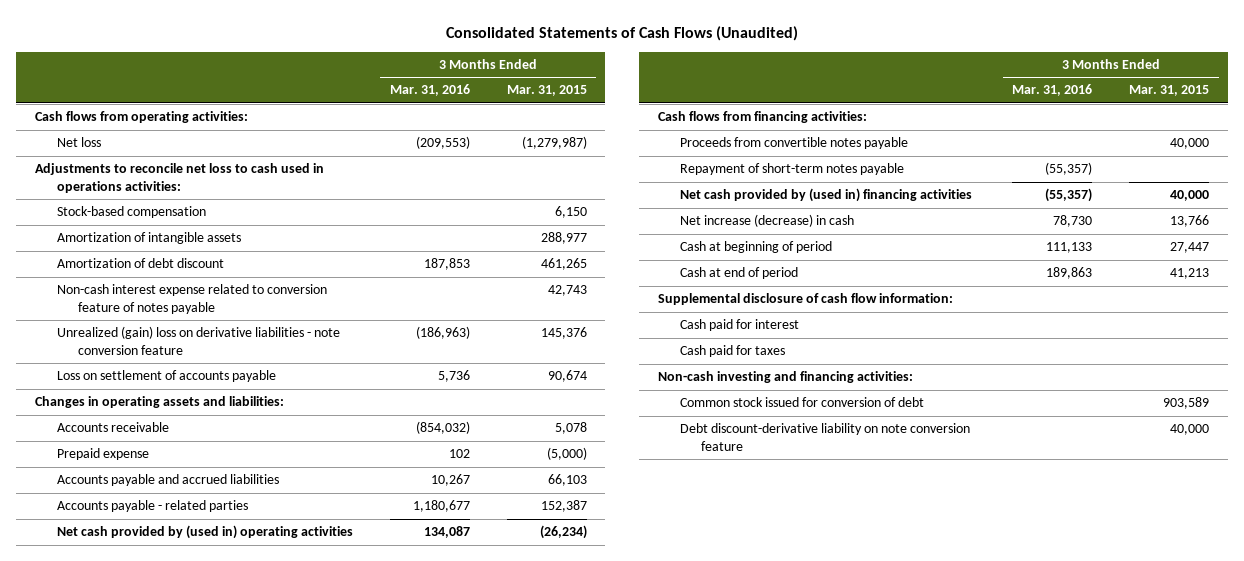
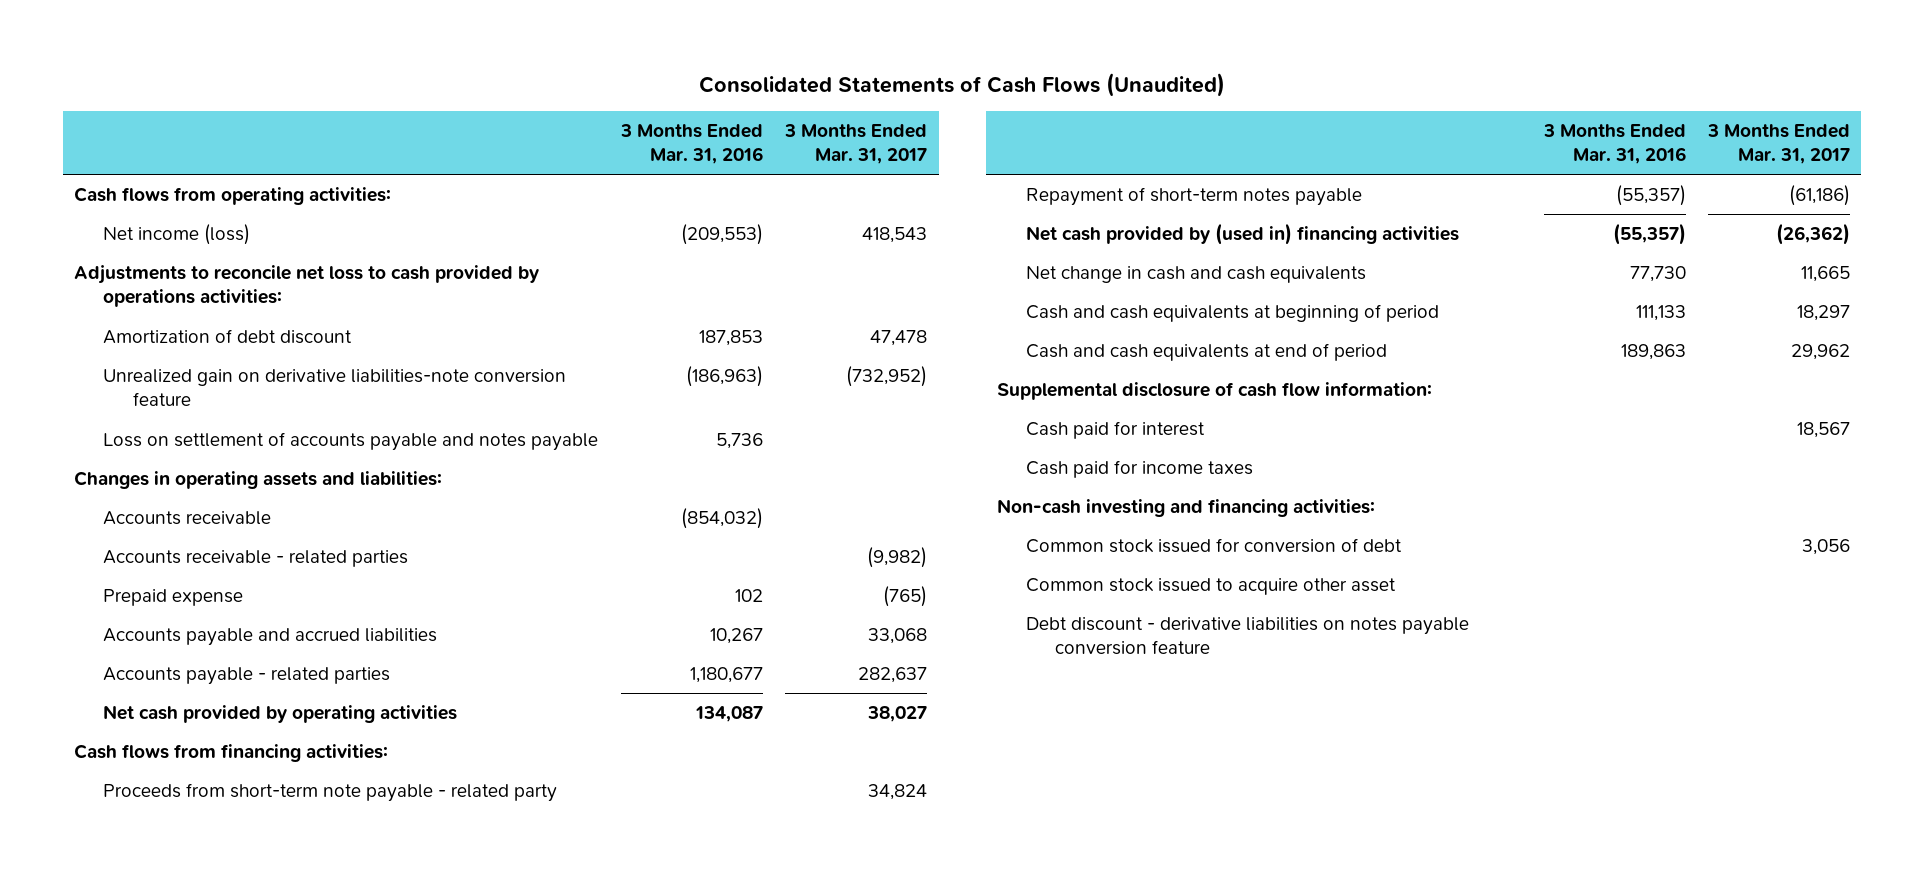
- | 3 Months Ended Mar. 31, 2016 | 3 Months Ended Mar. 31, 2015
+ | 3 Months Ended Mar. 31, 2016 | 3 Months Ended Mar. 31, 2017
- Net loss | (209,553) | (1,279,987)
- Adjustments to reconcile net loss to cash used in operations activities:
- Stock-based compensation | | 6,150
- Amortization of intangible assets | | 288,977
+ Net income (loss) | (209,553) | 418,543
+ Adjustments to reconcile net loss to cash provided by operations activities:
- Non-cash interest expense related to conversion feature of notes payable | | 42,743
- Unrealized (gain) loss on derivative liabilities - note conversion feature | (186,963) | 145,376
- Loss on settlement of accounts payable | 5,736 | 90,674
+ Unrealized gain on derivative liabilities-note conversion feature | (186,963) | (732,952)
+ Loss on settlement of accounts payable and notes payable | 5,736 |
+ Accounts receivable - related parties | | (9,982)
- Net cash provided by (used in) operating activities | 134,087 | (26,234)
+ Net cash provided by operating activities | 134,087 | 38,027
- Proceeds from convertible notes payable | | 40,000
+ Proceeds from short-term note payable - related party | | 34,824
- Net increase (decrease) in cash | 78,730 | 13,766
- Cash at beginning of period | 111,133 | 27,447
- Cash at end of period | 189,863 | 41,213
+ Net change in cash and cash equivalents | 77,730 | 11,665
+ Cash and cash equivalents at beginning of period | 111,133 | 18,297
+ Cash and cash equivalents at end of period | 189,863 | 29,962
- Cash paid for taxes
+ Cash paid for income taxes
- Debt discount-derivative liability on note conversion feature | | 40,000
+ Common stock issued to acquire other asset
+ Debt discount - derivative liabilities on notes payable conversion feature

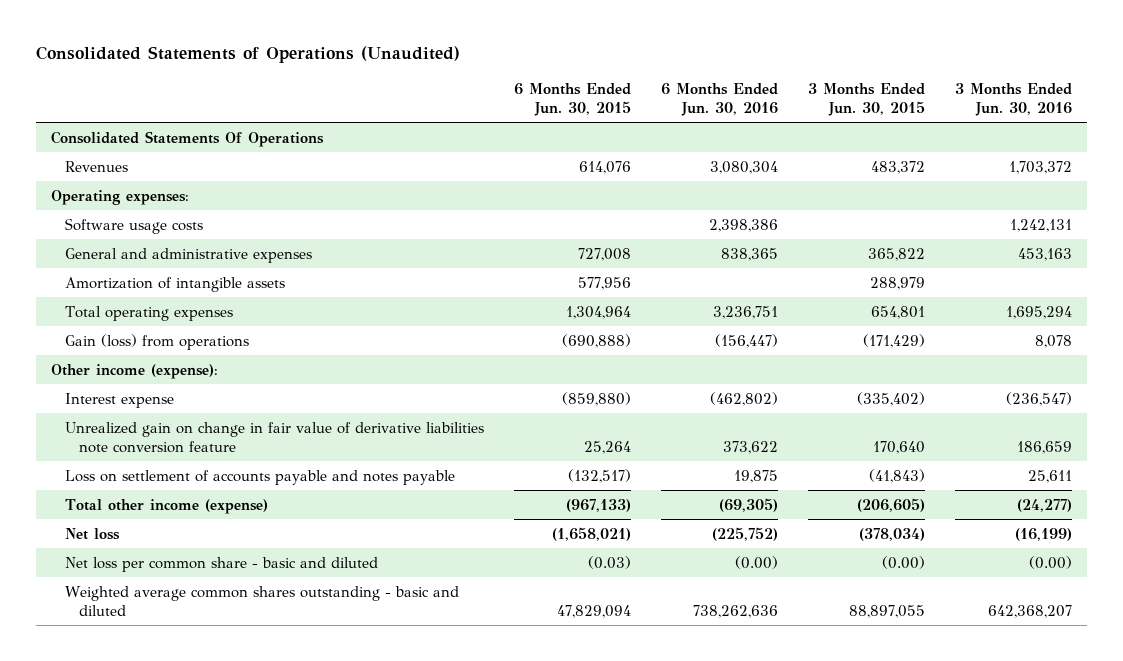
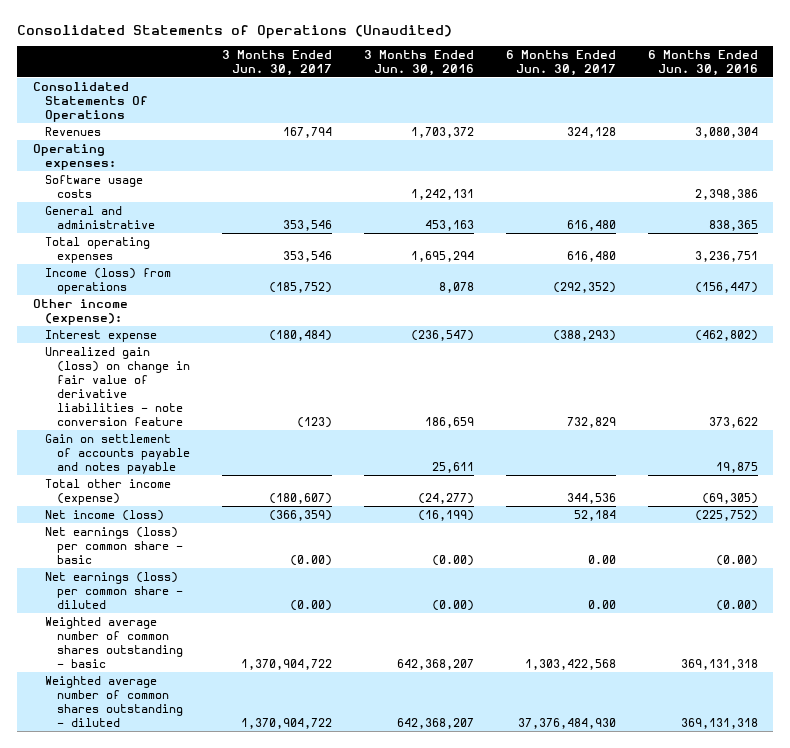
- | 6 Months Ended Jun. 30, 2015 | 6 Months Ended Jun. 30, 2016 | 3 Months Ended Jun. 30, 2015 | 3 Months Ended Jun. 30, 2016
+ | 3 Months Ended Jun. 30, 2017 | 3 Months Ended Jun. 30, 2016 | 6 Months Ended Jun. 30, 2017 | 6 Months Ended Jun. 30, 2016
- General and administrative expenses | 727,008 | 838,365 | 365,822 | 453,163
- Amortization of intangible assets | 577,956 | | 288,979 |
+ General and administrative | 353,546 | 453,163 | 616,480 | 838,365
- Gain (loss) from operations | (690,888) | (156,447) | (171,429) | 8,078
+ Income (loss) from operations | (185,752) | 8,078 | (292,352) | (156,447)
- Unrealized gain on change in fair value of derivative liabilities note conversion feature | 25,264 | 373,622 | 170,640 | 186,659
- Loss on settlement of accounts payable and notes payable | (132,517) | 19,875 | (41,843) | 25,611
+ Unrealized gain (loss) on change in fair value of derivative liabilities - note conversion feature | (123) | 186,659 | 732,829 | 373,622
+ Gain on settlement of accounts payable and notes payable | | 25,611 | | 19,875
- Net loss | (1,658,021) | (225,752) | (378,034) | (16,199)
- Net loss per common share - basic and diluted | (0.03) | (0.00) | (0.00) | (0.00)
- Weighted average common shares outstanding - basic and diluted | 47,829,094 | 738,262,636 | 88,897,055 | 642,368,207
+ Net income (loss) | (366,359) | (16,199) | 52,184 | (225,752)
+ Net earnings (loss) per common share - basic | (0.00) | (0.00) | 0.00 | (0.00)
+ Net earnings (loss) per common share - diluted | (0.00) | (0.00) | 0.00 | (0.00)
+ Weighted average number of common shares outstanding - basic | 1,370,904,722 | 642,368,207 | 1,303,422,568 | 369,131,318
+ Weighted average number of common shares outstanding - diluted | 1,370,904,722 | 642,368,207 | 37,376,484,930 | 369,131,318

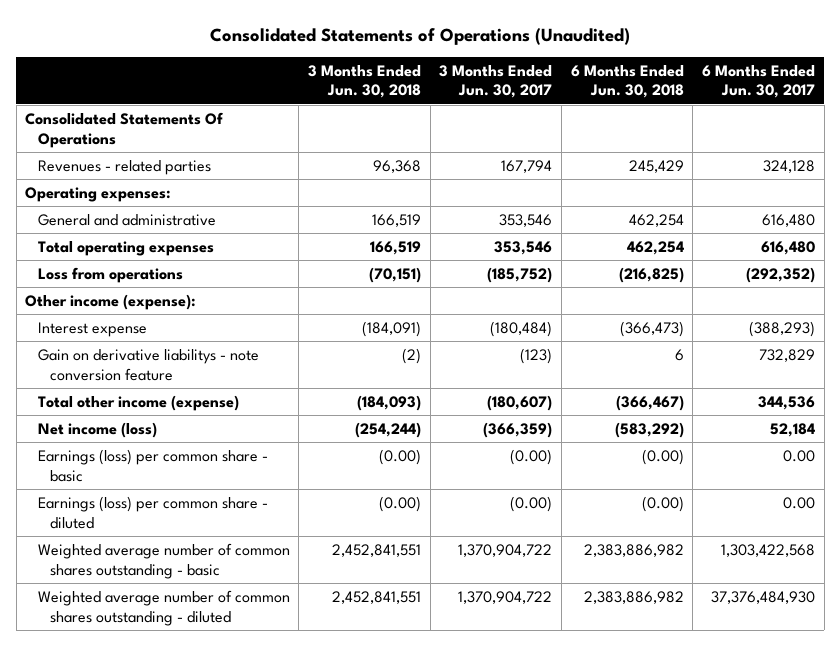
- | 3 Months Ended Jun. 30, 2017 | 3 Months Ended Jun. 30, 2016 | 6 Months Ended Jun. 30, 2017 | 6 Months Ended Jun. 30, 2016
+ | 3 Months Ended Jun. 30, 2018 | 3 Months Ended Jun. 30, 2017 | 6 Months Ended Jun. 30, 2018 | 6 Months Ended Jun. 30, 2017
- Revenues | 167,794 | 1,703,372 | 324,128 | 3,080,304
+ Revenues - related parties | 96,368 | 167,794 | 245,429 | 324,128
- Software usage costs | | 1,242,131 | | 2,398,386
- Income (loss) from operations | (185,752) | 8,078 | (292,352) | (156,447)
+ Loss from operations | (70,151) | (185,752) | (216,825) | (292,352)
- Unrealized gain (loss) on change in fair value of derivative liabilities - note conversion feature | (123) | 186,659 | 732,829 | 373,622
- Gain on settlement of accounts payable and notes payable | | 25,611 | | 19,875
+ Gain on derivative liabilitys - note conversion feature | (2) | (123) | 6 | 732,829
- Net earnings (loss) per common share - basic | (0.00) | (0.00) | 0.00 | (0.00)
- Net earnings (loss) per common share - diluted | (0.00) | (0.00) | 0.00 | (0.00)
+ Earnings (loss) per common share - basic | (0.00) | (0.00) | (0.00) | 0.00
+ Earnings (loss) per common share - diluted | (0.00) | (0.00) | (0.00) | 0.00

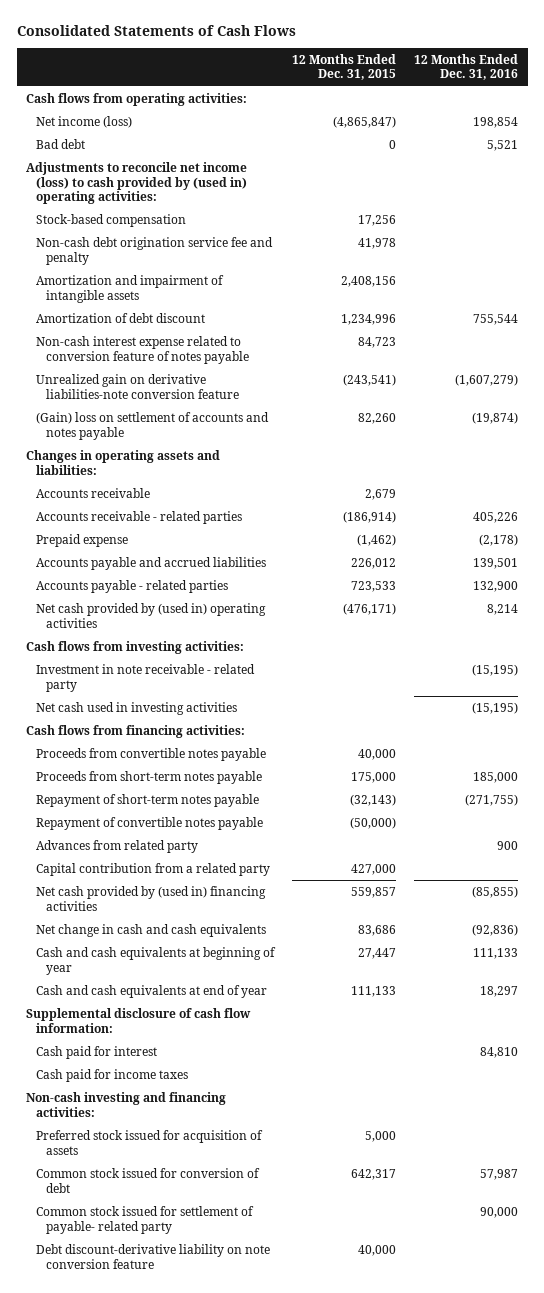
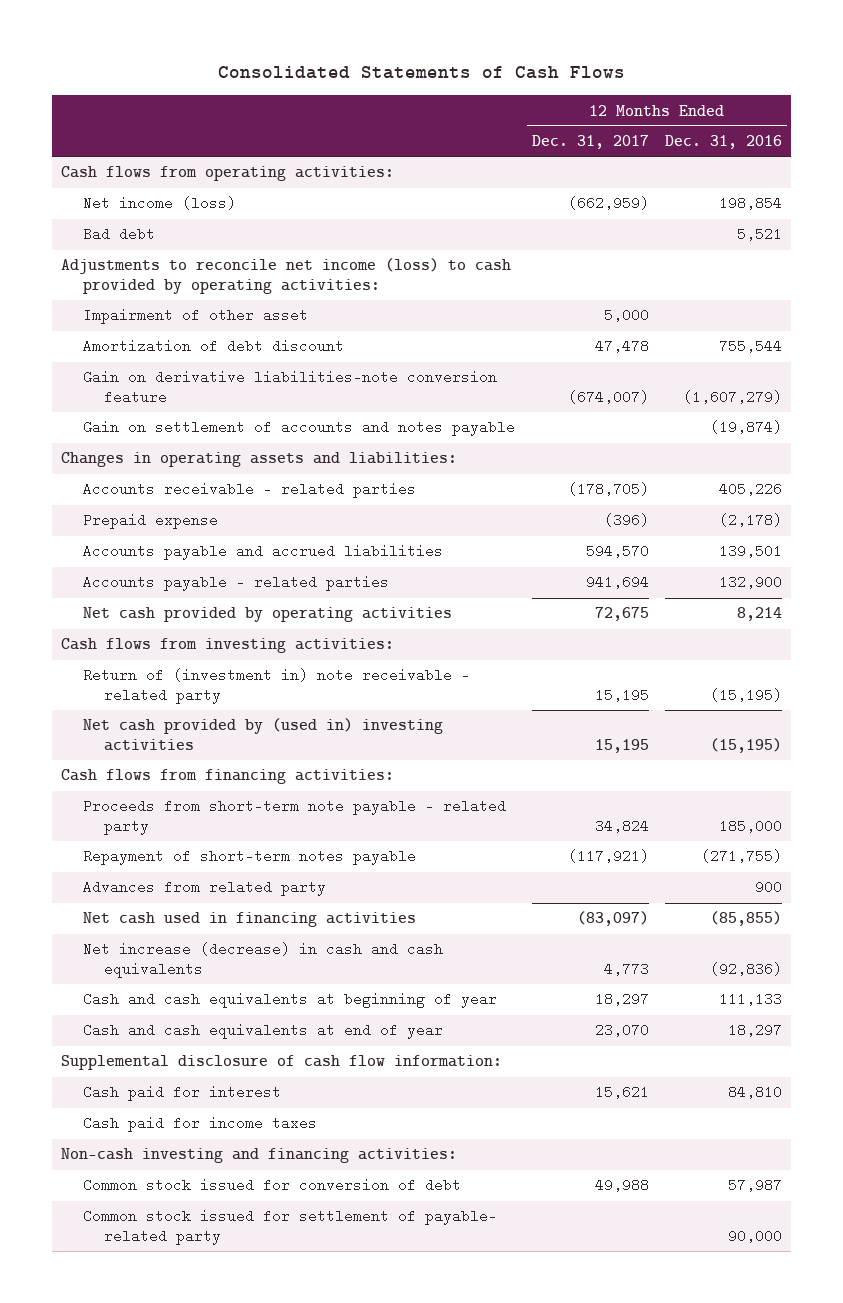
- | 12 Months Ended Dec. 31, 2015 | 12 Months Ended Dec. 31, 2016
+ | 12 Months Ended Dec. 31, 2017 | 12 Months Ended Dec. 31, 2016
- Adjustments to reconcile net income (loss) to cash provided by (used in) operating activities:
- Stock-based compensation | 17,256 |
- Non-cash debt origination service fee and penalty | 41,978 |
- Amortization and impairment of intangible assets | 2,408,156 |
+ Adjustments to reconcile net income (loss) to cash provided by operating activities:
+ Impairment of other asset | 5,000 |
- Non-cash interest expense related to conversion feature of notes payable | 84,723 |
- Unrealized gain on derivative liabilities-note conversion feature | (243,541) | (1,607,279)
- (Gain) loss on settlement of accounts and notes payable | 82,260 | (19,874)
+ Gain on derivative liabilities-note conversion feature | (674,007) | (1,607,279)
+ Gain on settlement of accounts and notes payable | | (19,874)
- Accounts receivable | 2,679 |
- Net cash provided by (used in) operating activities | (476,171) | 8,214
+ Net cash provided by operating activities | 72,675 | 8,214
- Investment in note receivable - related party | | (15,195)
- Net cash used in investing activities | | (15,195)
+ Return of (investment in) note receivable - related party | 15,195 | (15,195)
+ Net cash provided by (used in) investing activities | 15,195 | (15,195)
- Proceeds from convertible notes payable | 40,000 |
- Proceeds from short-term notes payable | 175,000 | 185,000
+ Proceeds from short-term note payable - related party | 34,824 | 185,000
- Repayment of convertible notes payable | (50,000) |
- Capital contribution from a related party | 427,000 |
- Net cash provided by (used in) financing activities | 559,857 | (85,855)
- Net change in cash and cash equivalents | 83,686 | (92,836)
+ Net cash used in financing activities | (83,097) | (85,855)
+ Net increase (decrease) in cash and cash equivalents | 4,773 | (92,836)
- Preferred stock issued for acquisition of assets | 5,000 |
- Debt discount-derivative liability on note conversion feature | 40,000 |

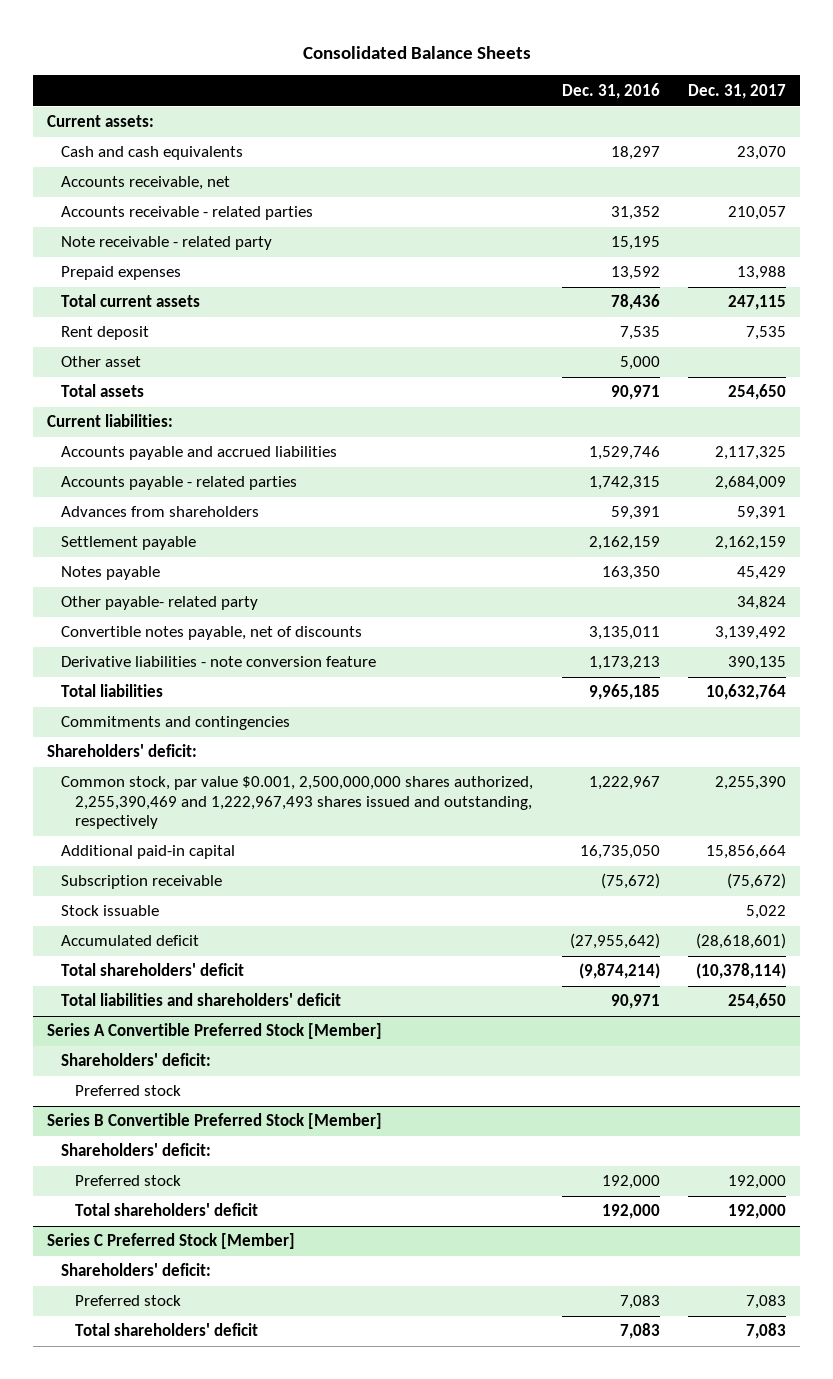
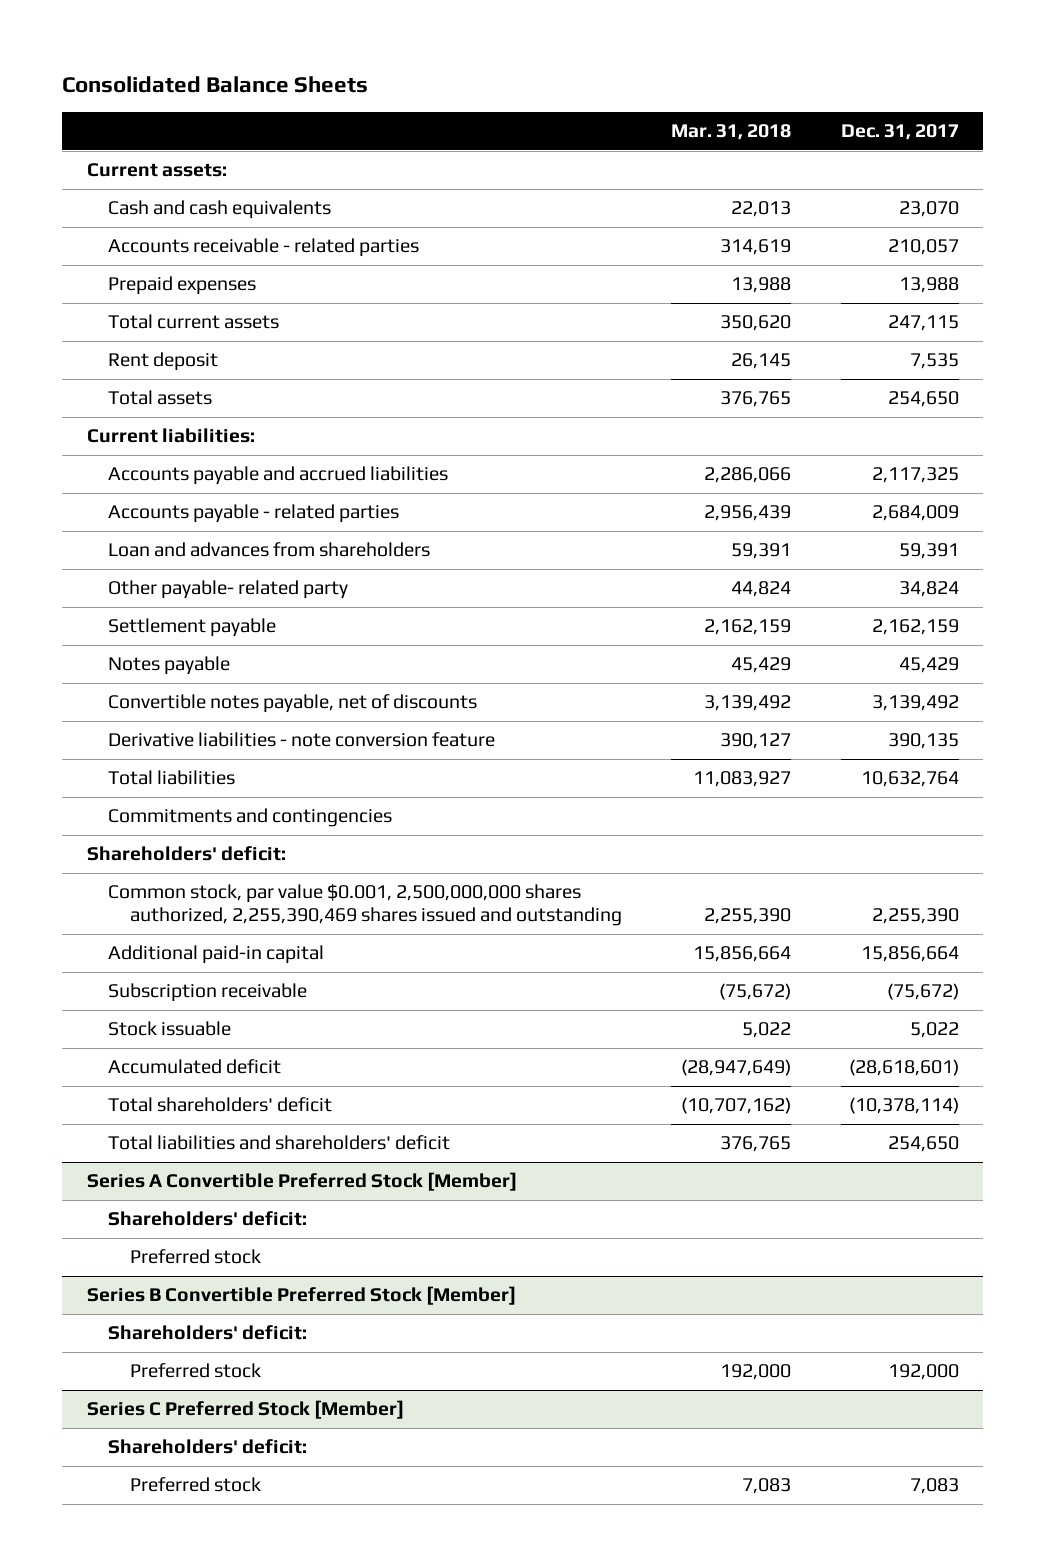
- | Dec. 31, 2016 | Dec. 31, 2017
+ | Mar. 31, 2018 | Dec. 31, 2017
- Accounts receivable, net
- Note receivable - related party | 15,195 |
- Other asset | 5,000 |
- Advances from shareholders | 59,391 | 59,391
+ Loan and advances from shareholders | 59,391 | 59,391
moved up: Other payable- related party | 44,824 | 34,824
- Common stock, par value $0.001, 2,500,000,000 shares authorized, 2,255,390,469 and 1,222,967,493 shares issued and outstanding, respectively | 1,222,967 | 2,255,390
+ Common stock, par value $0.001, 2,500,000,000 shares authorized, 2,255,390,469 shares issued and outstanding | 2,255,390 | 2,255,390
@ Series B Convertible Preferred Stock [Member]
- Total shareholders' deficit | 192,000 | 192,000
@ Series C Preferred Stock [Member]
- Total shareholders' deficit | 7,083 | 7,083

